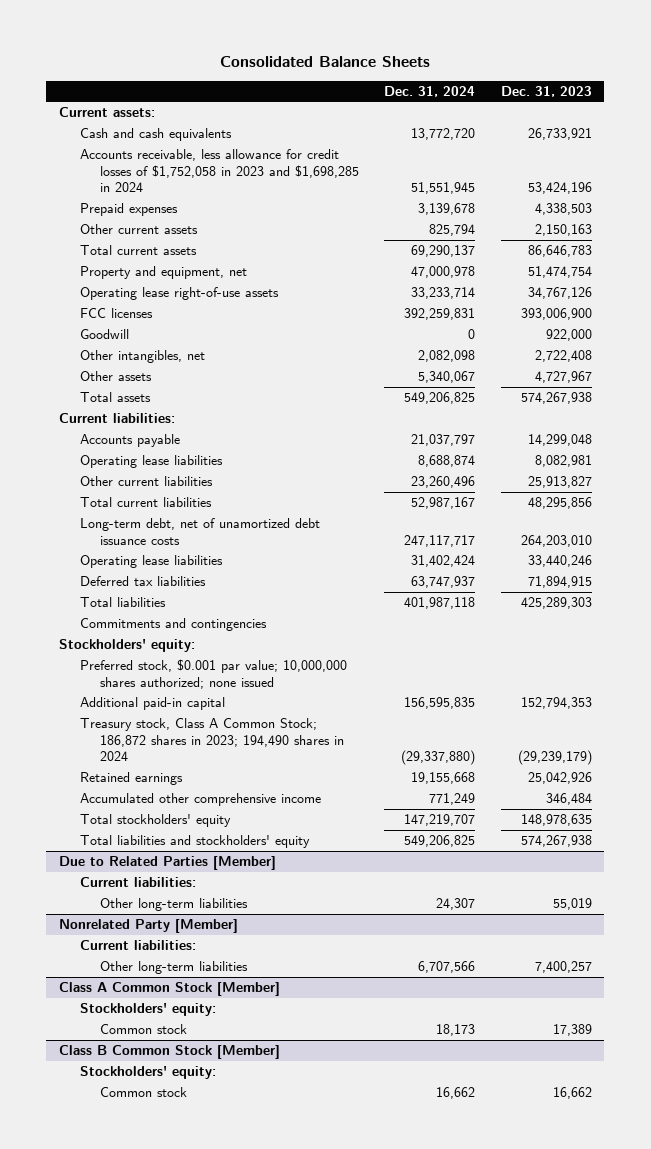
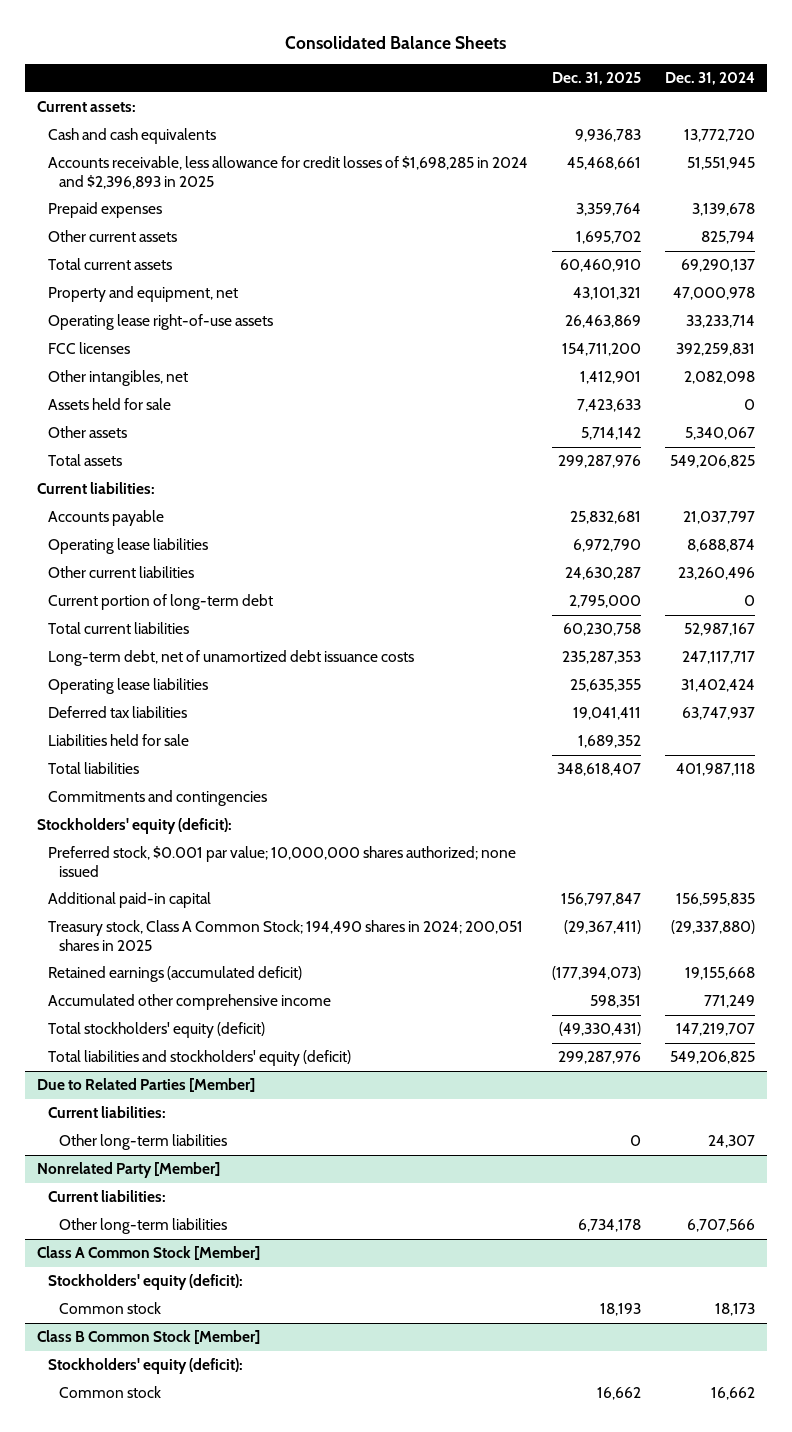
- | Dec. 31, 2024 | Dec. 31, 2023
+ | Dec. 31, 2025 | Dec. 31, 2024
- Accounts receivable, less allowance for credit losses of $1,752,058 in 2023 and $1,698,285 in 2024 | 51,551,945 | 53,424,196
+ Accounts receivable, less allowance for credit losses of $1,698,285 in 2024 and $2,396,893 in 2025 | 45,468,661 | 51,551,945
- Goodwill | 0 | 922,000
+ Assets held for sale | 7,423,633 | 0
+ Current portion of long-term debt | 2,795,000 | 0
+ Liabilities held for sale | 1,689,352 |
- Stockholders' equity:
+ Stockholders' equity (deficit):
- Treasury stock, Class A Common Stock; 186,872 shares in 2023; 194,490 shares in 2024 | (29,337,880) | (29,239,179)
- Retained earnings | 19,155,668 | 25,042,926
+ Treasury stock, Class A Common Stock; 194,490 shares in 2024; 200,051 shares in 2025 | (29,367,411) | (29,337,880)
+ Retained earnings (accumulated deficit) | (177,394,073) | 19,155,668
- Total stockholders' equity | 147,219,707 | 148,978,635
- Total liabilities and stockholders' equity | 549,206,825 | 574,267,938
+ Total stockholders' equity (deficit) | (49,330,431) | 147,219,707
+ Total liabilities and stockholders' equity (deficit) | 299,287,976 | 549,206,825
@ Class A Common Stock [Member]
- Stockholders' equity:
+ Stockholders' equity (deficit):
@ Class B Common Stock [Member]
- Stockholders' equity:
+ Stockholders' equity (deficit):

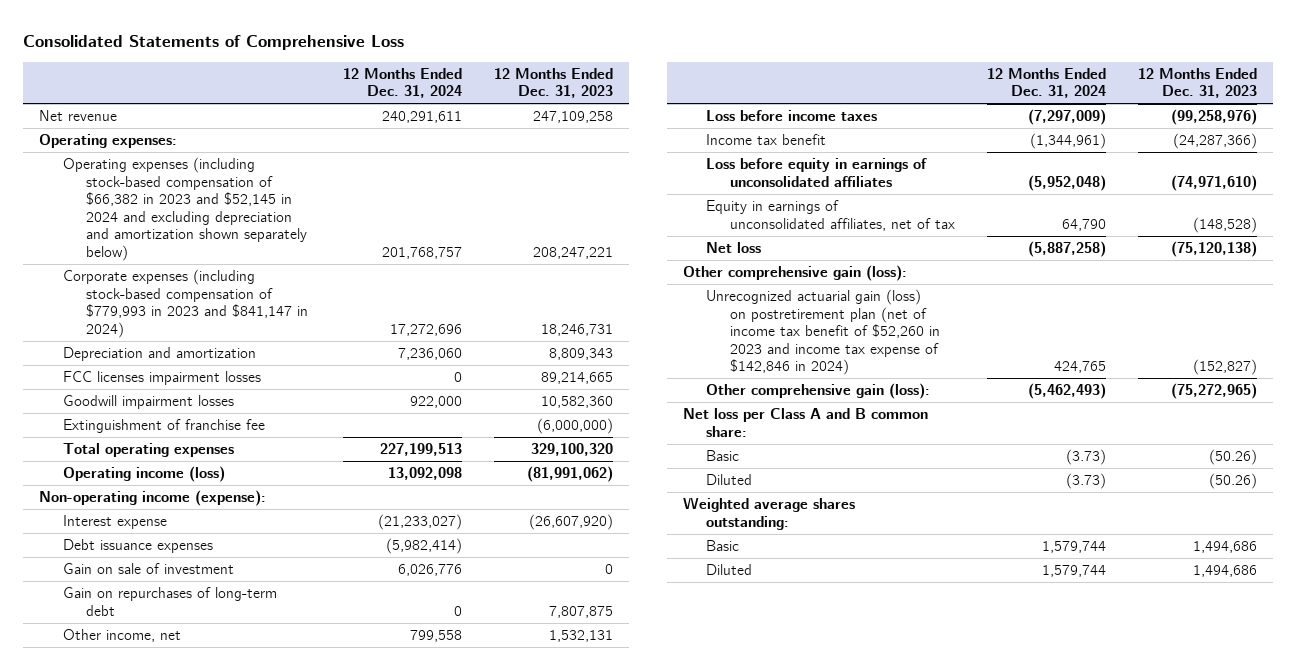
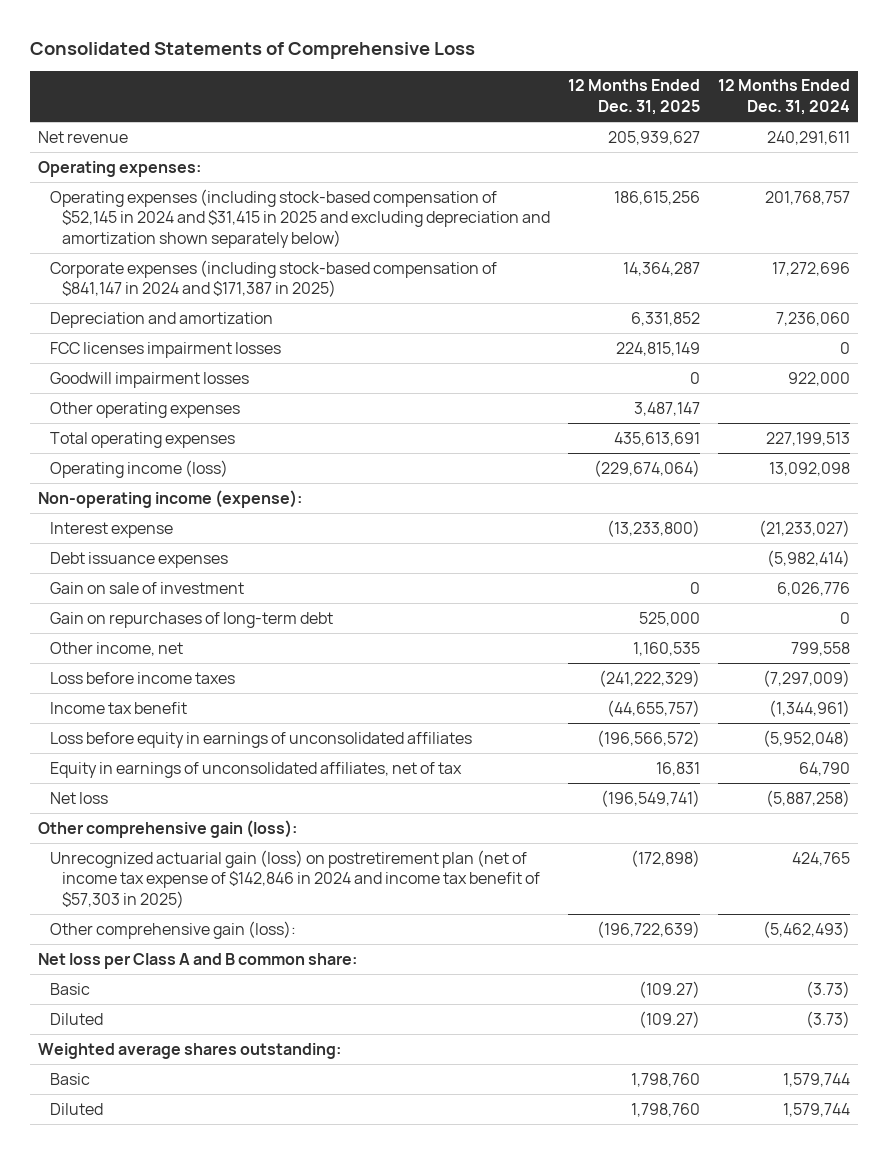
- | 12 Months Ended Dec. 31, 2024 | 12 Months Ended Dec. 31, 2023
+ | 12 Months Ended Dec. 31, 2025 | 12 Months Ended Dec. 31, 2024
- Operating expenses (including stock-based compensation of $66,382 in 2023 and $52,145 in 2024 and excluding depreciation and amortization shown separately below) | 201,768,757 | 208,247,221
- Corporate expenses (including stock-based compensation of $779,993 in 2023 and $841,147 in 2024) | 17,272,696 | 18,246,731
+ Operating expenses (including stock-based compensation of $52,145 in 2024 and $31,415 in 2025 and excluding depreciation and amortization shown separately below) | 186,615,256 | 201,768,757
+ Corporate expenses (including stock-based compensation of $841,147 in 2024 and $171,387 in 2025) | 14,364,287 | 17,272,696
- Extinguishment of franchise fee | | (6,000,000)
+ Other operating expenses | 3,487,147 |
- Unrecognized actuarial gain (loss) on postretirement plan (net of income tax benefit of $52,260 in 2023 and income tax expense of $142,846 in 2024) | 424,765 | (152,827)
+ Unrecognized actuarial gain (loss) on postretirement plan (net of income tax expense of $142,846 in 2024 and income tax benefit of $57,303 in 2025) | (172,898) | 424,765

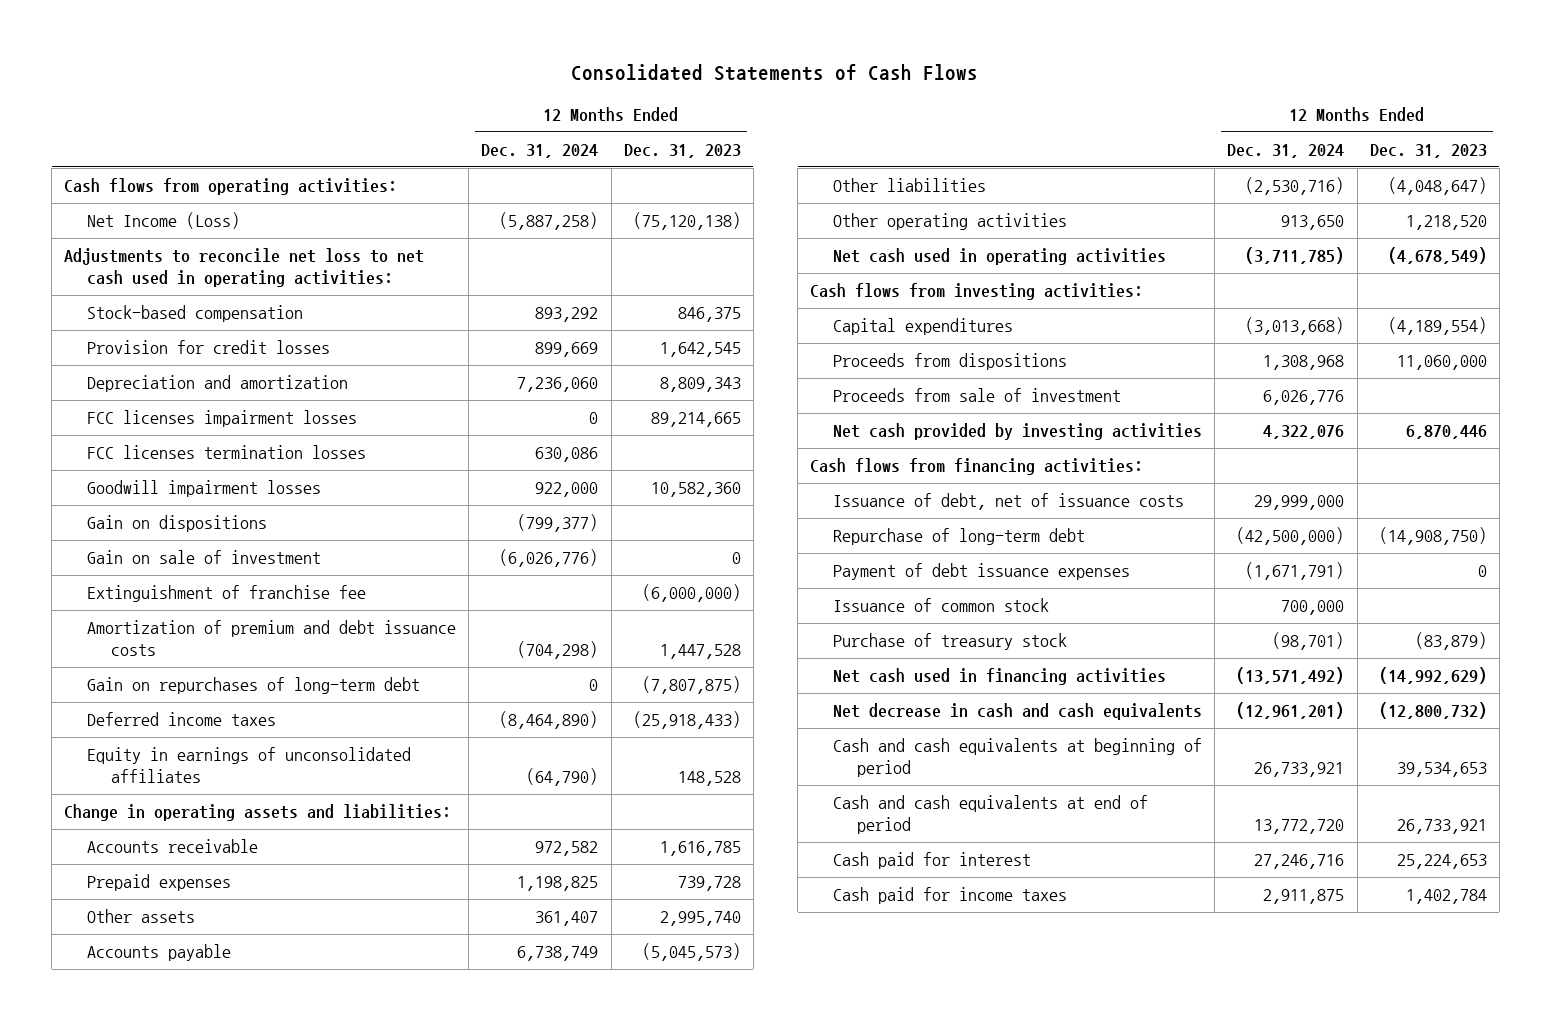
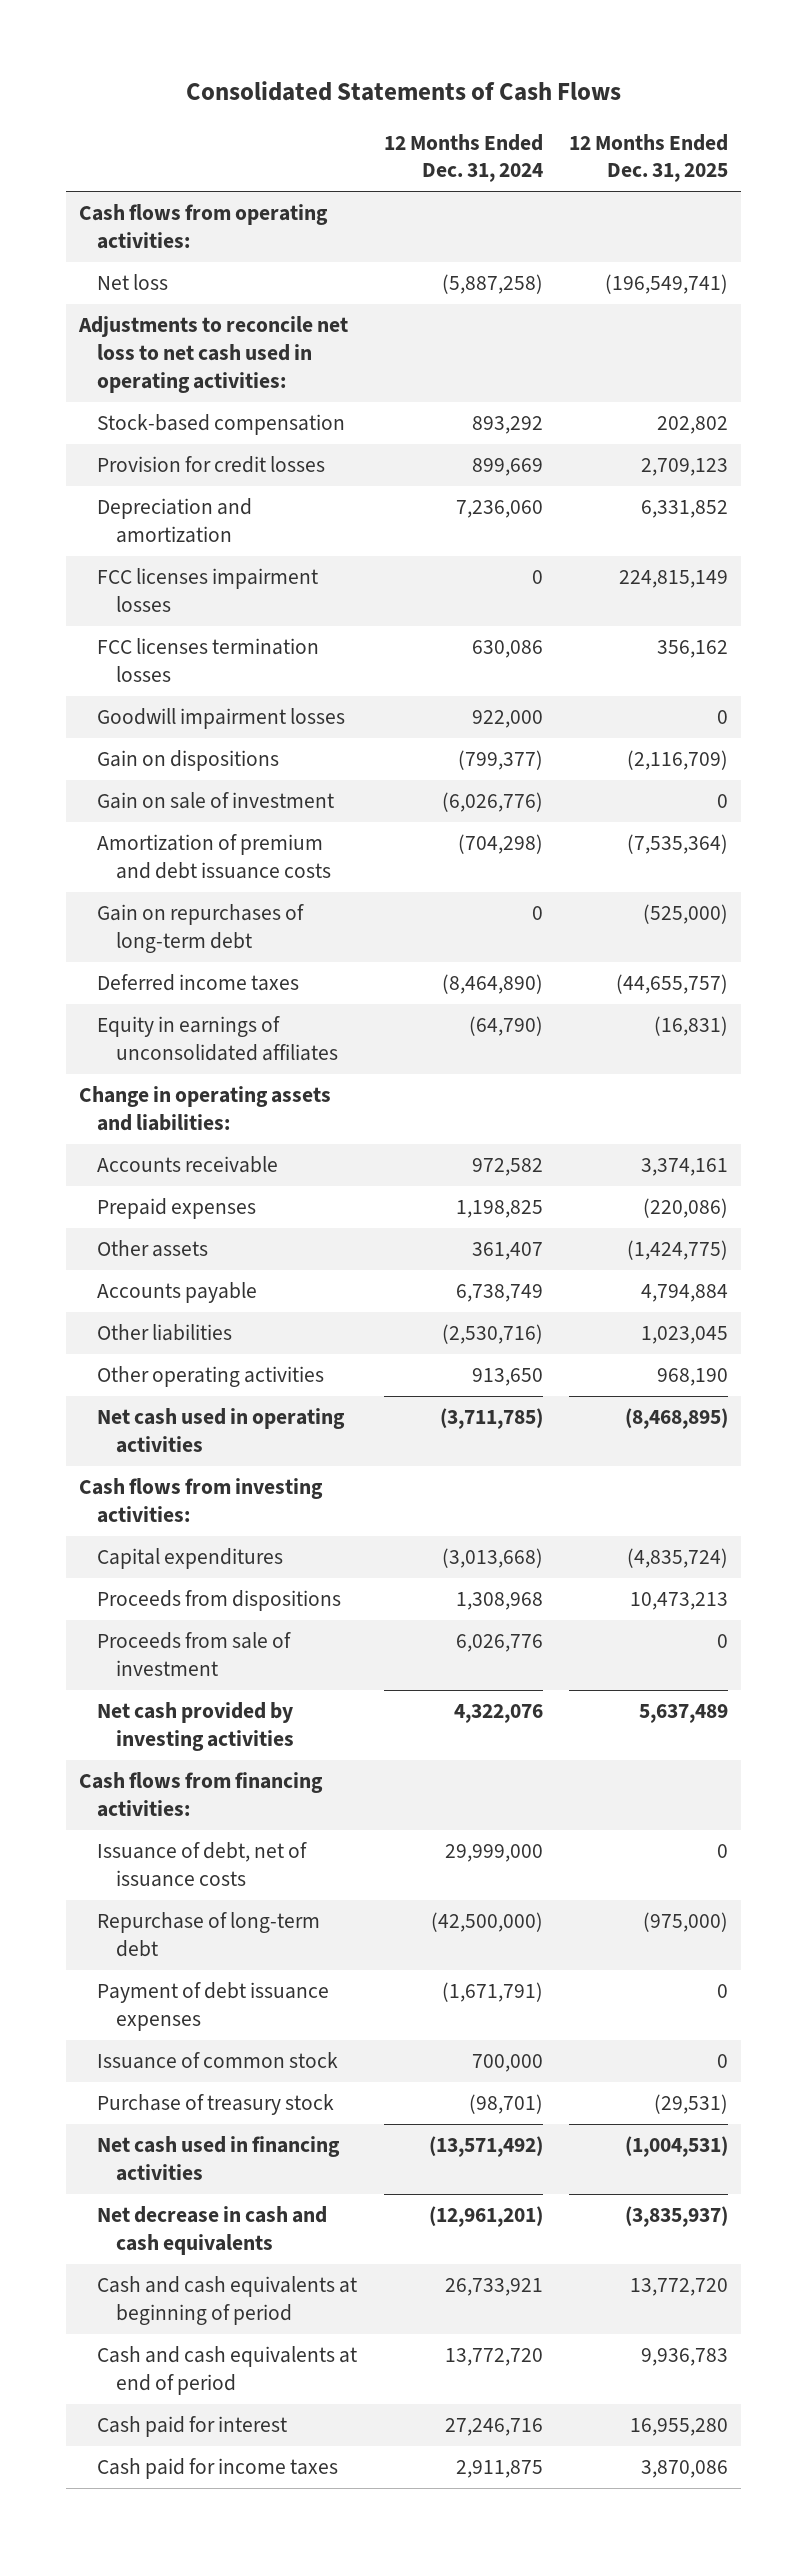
- | 12 Months Ended Dec. 31, 2024 | 12 Months Ended Dec. 31, 2023
+ | 12 Months Ended Dec. 31, 2024 | 12 Months Ended Dec. 31, 2025
- Net Income (Loss) | (5,887,258) | (75,120,138)
+ Net loss | (5,887,258) | (196,549,741)
- Extinguishment of franchise fee | | (6,000,000)

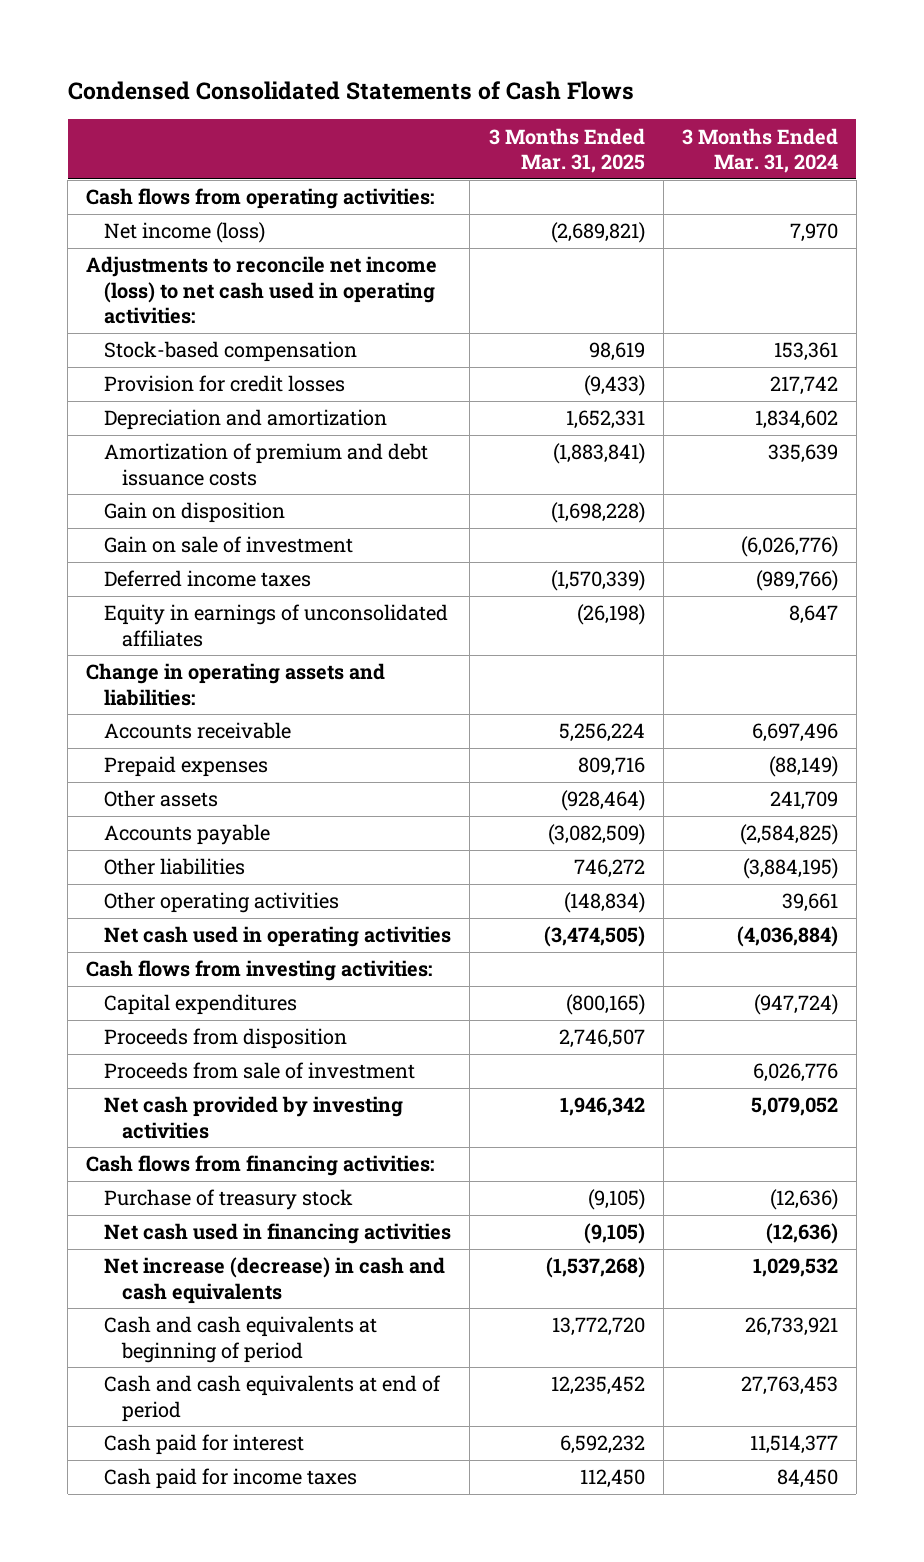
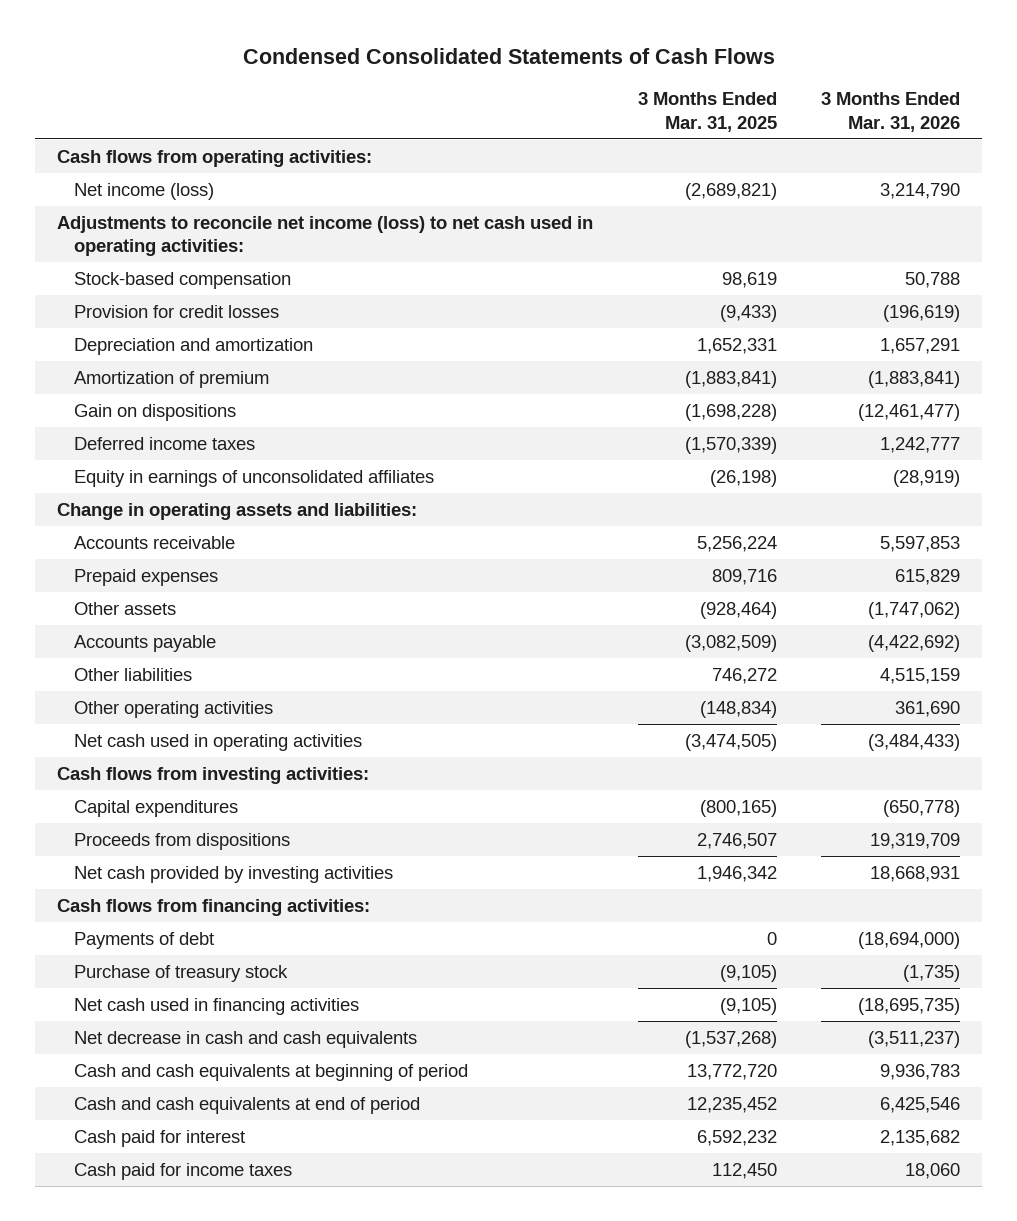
- | 3 Months Ended Mar. 31, 2025 | 3 Months Ended Mar. 31, 2024
+ | 3 Months Ended Mar. 31, 2025 | 3 Months Ended Mar. 31, 2026
- Amortization of premium and debt issuance costs | (1,883,841) | 335,639
- Gain on disposition | (1,698,228) |
- Gain on sale of investment | | (6,026,776)
+ Amortization of premium | (1,883,841) | (1,883,841)
+ Gain on dispositions | (1,698,228) | (12,461,477)
- Proceeds from disposition | 2,746,507 |
- Proceeds from sale of investment | | 6,026,776
+ Proceeds from dispositions | 2,746,507 | 19,319,709
+ Payments of debt | 0 | (18,694,000)
- Net increase (decrease) in cash and cash equivalents | (1,537,268) | 1,029,532
+ Net decrease in cash and cash equivalents | (1,537,268) | (3,511,237)

